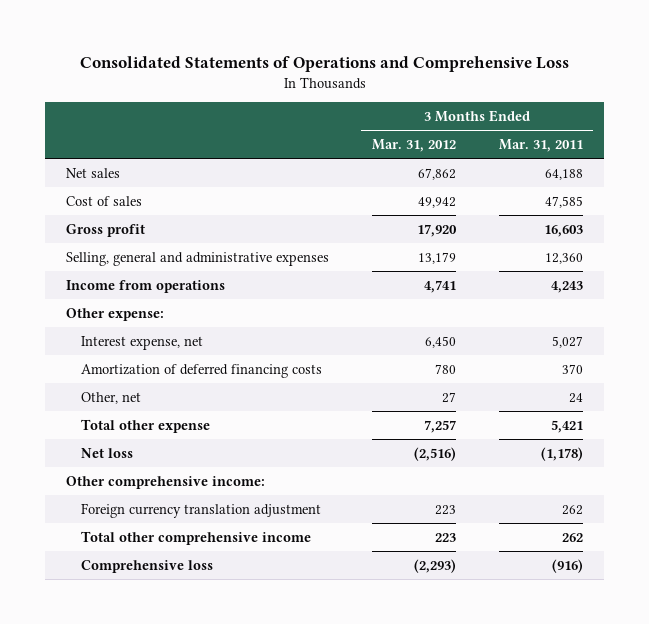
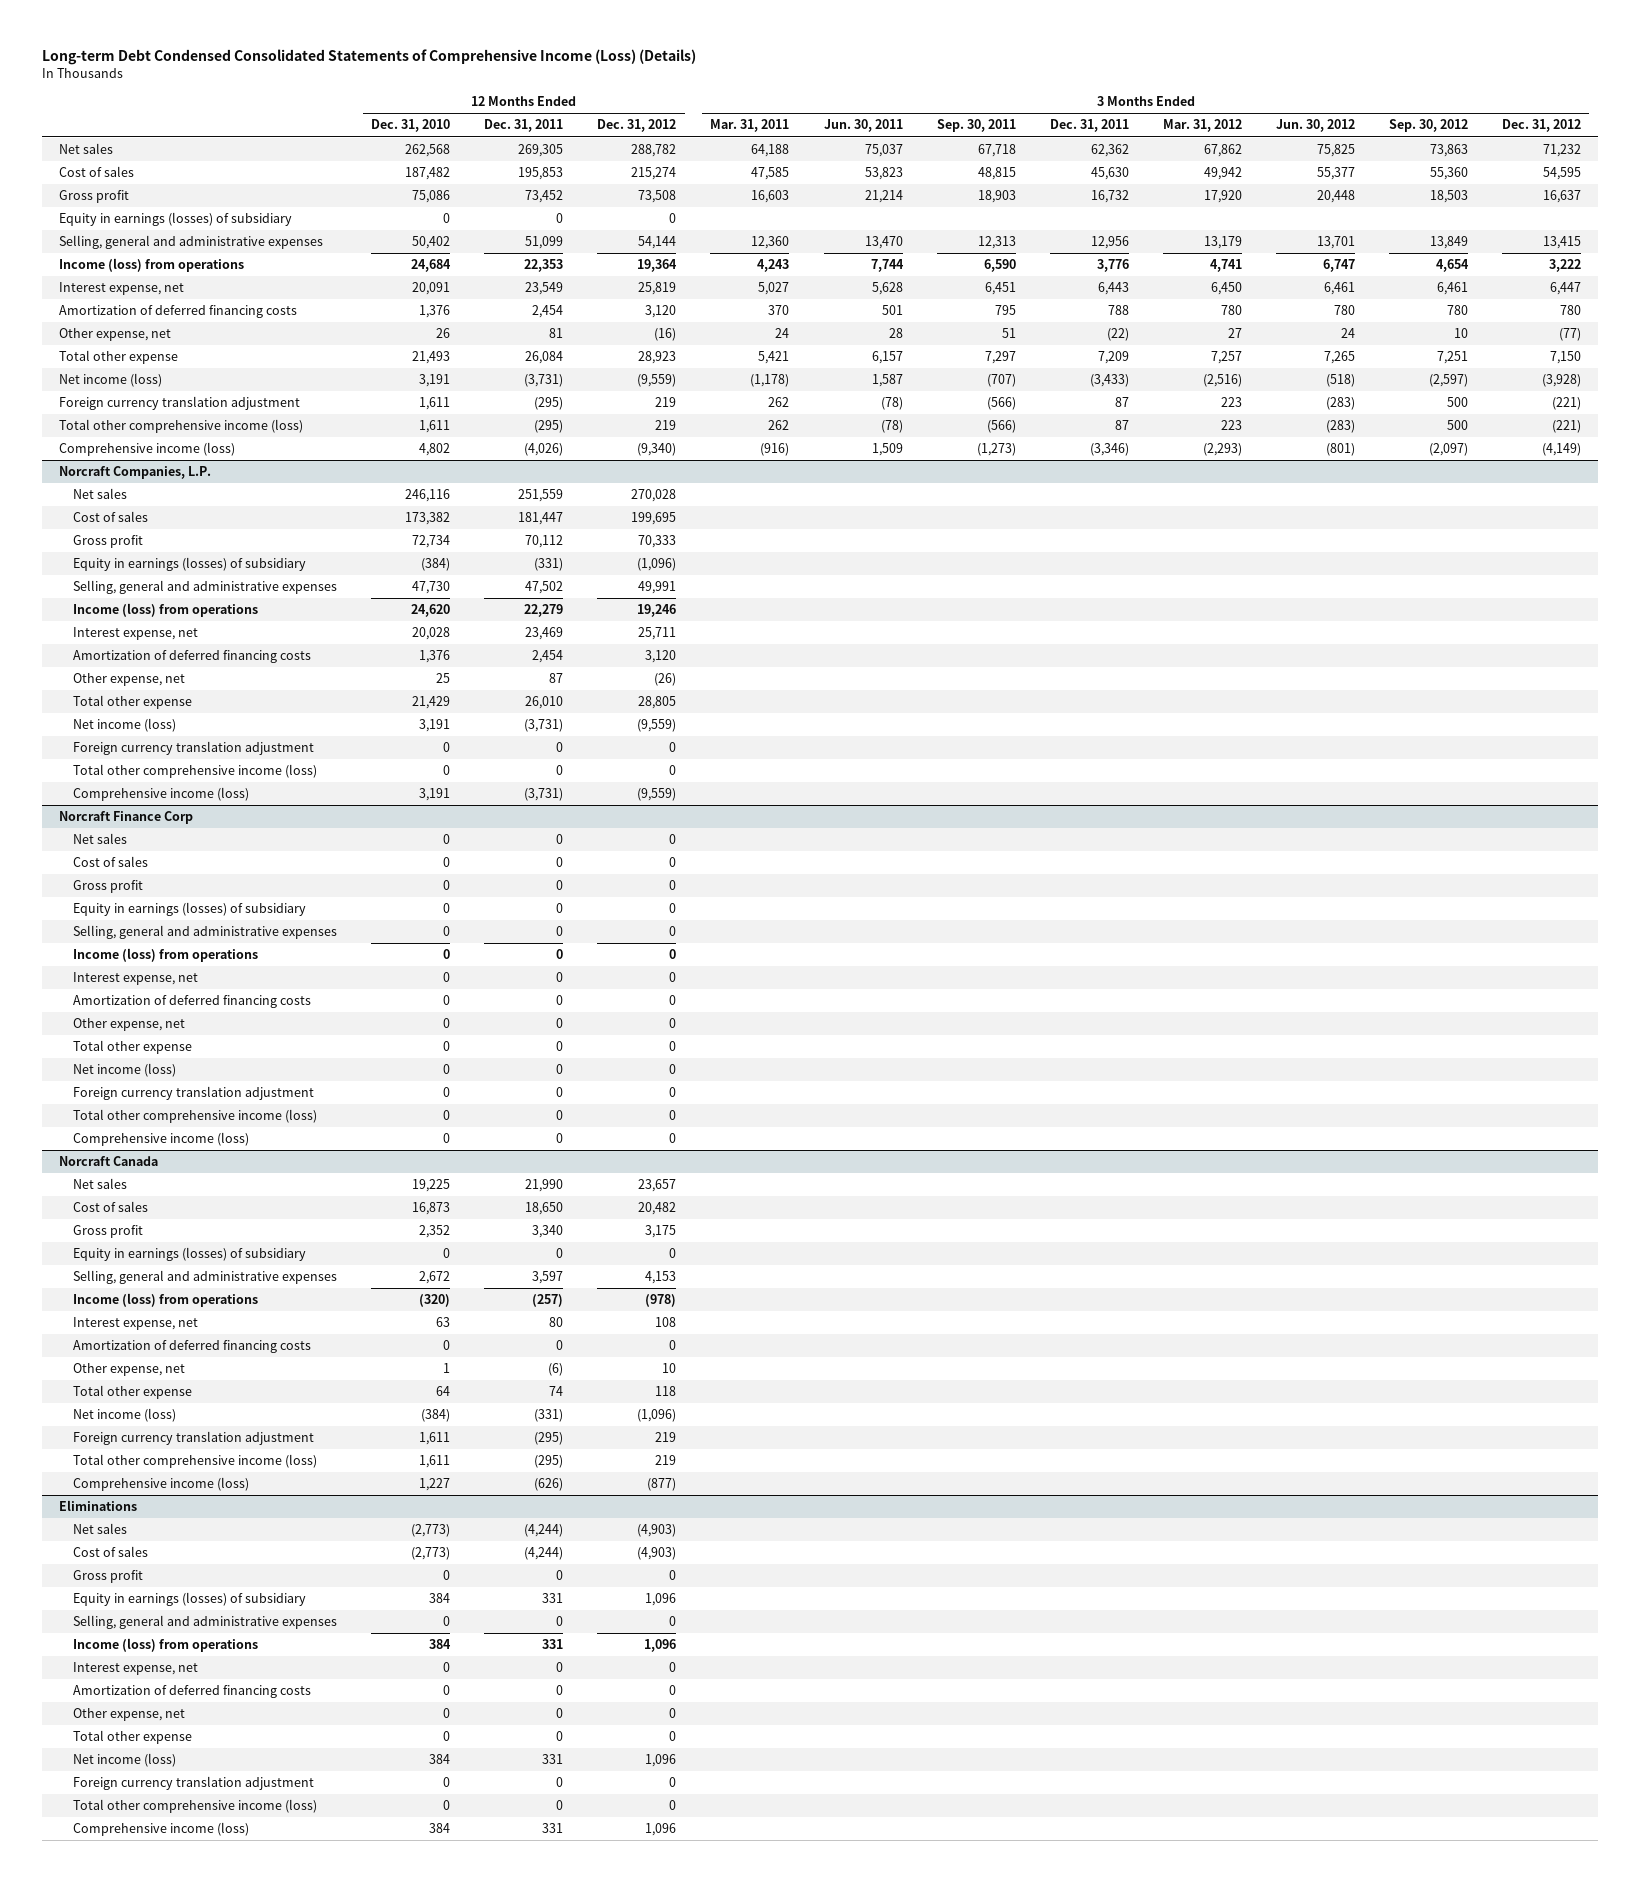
- Consolidated Statements of Operations and Comprehensive Loss
+ Long-term Debt Condensed Consolidated Statements of Comprehensive Income (Loss) (Details)
- | 3 Months Ended Mar. 31, 2012 | 3 Months Ended Mar. 31, 2011
+ | 12 Months Ended Dec. 31, 2010 | 12 Months Ended Dec. 31, 2011 | 12 Months Ended Dec. 31, 2012 | 3 Months Ended Mar. 31, 2011 | 3 Months Ended Jun. 30, 2011 | 3 Months Ended Sep. 30, 2011 | 3 Months Ended Dec. 31, 2011 | 3 Months Ended Mar. 31, 2012 | 3 Months Ended Jun. 30, 2012 | 3 Months Ended Sep. 30, 2012 | 3 Months Ended Dec. 31, 2012
+ Equity in earnings (losses) of subsidiary | 0 | 0 | 0 | | | | | | | |
- Income from operations | 4,741 | 4,243
- Other expense:
+ Income (loss) from operations | 24,684 | 22,353 | 19,364 | 4,243 | 7,744 | 6,590 | 3,776 | 4,741 | 6,747 | 4,654 | 3,222
- Other, net | 27 | 24
+ Other expense, net | 26 | 81 | (16) | 24 | 28 | 51 | (22) | 27 | 24 | 10 | (77)
- Net loss | (2,516) | (1,178)
- Other comprehensive income:
+ Net income (loss) | 3,191 | (3,731) | (9,559) | (1,178) | 1,587 | (707) | (3,433) | (2,516) | (518) | (2,597) | (3,928)
- Total other comprehensive income | 223 | 262
- Comprehensive loss | (2,293) | (916)
+ Total other comprehensive income (loss) | 1,611 | (295) | 219 | 262 | (78) | (566) | 87 | 223 | (283) | 500 | (221)
+ Comprehensive income (loss) | 4,802 | (4,026) | (9,340) | (916) | 1,509 | (1,273) | (3,346) | (2,293) | (801) | (2,097) | (4,149)
+ Norcraft Companies, L.P.
+ Net sales | 246,116 | 251,559 | 270,028 | | | | | | | |
+ Cost of sales | 173,382 | 181,447 | 199,695 | | | | | | | |
+ Gross profit | 72,734 | 70,112 | 70,333 | | | | | | | |
+ Equity in earnings (losses) of subsidiary | (384) | (331) | (1,096) | | | | | | | |
+ Selling, general and administrative expenses | 47,730 | 47,502 | 49,991 | | | | | | | |
+ Income (loss) from operations | 24,620 | 22,279 | 19,246 | | | | | | | |
+ Interest expense, net | 20,028 | 23,469 | 25,711 | | | | | | | |
+ Amortization of deferred financing costs | 1,376 | 2,454 | 3,120 | | | | | | | |
+ Other expense, net | 25 | 87 | (26) | | | | | | | |
+ Total other expense | 21,429 | 26,010 | 28,805 | | | | | | | |
+ Net income (loss) | 3,191 | (3,731) | (9,559) | | | | | | | |
+ Foreign currency translation adjustment | 0 | 0 | 0 | | | | | | | |
+ Total other comprehensive income (loss) | 0 | 0 | 0 | | | | | | | |
+ Comprehensive income (loss) | 3,191 | (3,731) | (9,559) | | | | | | | |
+ Norcraft Finance Corp
+ Net sales | 0 | 0 | 0 | | | | | | | |
+ Cost of sales | 0 | 0 | 0 | | | | | | | |
+ Gross profit | 0 | 0 | 0 | | | | | | | |
+ Equity in earnings (losses) of subsidiary | 0 | 0 | 0 | | | | | | | |
+ Selling, general and administrative expenses | 0 | 0 | 0 | | | | | | | |
+ Income (loss) from operations | 0 | 0 | 0 | | | | | | | |
+ Interest expense, net | 0 | 0 | 0 | | | | | | | |
+ Amortization of deferred financing costs | 0 | 0 | 0 | | | | | | | |
+ Other expense, net | 0 | 0 | 0 | | | | | | | |
+ Total other expense | 0 | 0 | 0 | | | | | | | |
+ Net income (loss) | 0 | 0 | 0 | | | | | | | |
+ Foreign currency translation adjustment | 0 | 0 | 0 | | | | | | | |
+ Total other comprehensive income (loss) | 0 | 0 | 0 | | | | | | | |
+ Comprehensive income (loss) | 0 | 0 | 0 | | | | | | | |
+ Norcraft Canada
+ Net sales | 19,225 | 21,990 | 23,657 | | | | | | | |
+ Cost of sales | 16,873 | 18,650 | 20,482 | | | | | | | |
+ Gross profit | 2,352 | 3,340 | 3,175 | | | | | | | |
+ Equity in earnings (losses) of subsidiary | 0 | 0 | 0 | | | | | | | |
+ Selling, general and administrative expenses | 2,672 | 3,597 | 4,153 | | | | | | | |
+ Income (loss) from operations | (320) | (257) | (978) | | | | | | | |
+ Interest expense, net | 63 | 80 | 108 | | | | | | | |
+ Amortization of deferred financing costs | 0 | 0 | 0 | | | | | | | |
+ Other expense, net | 1 | (6) | 10 | | | | | | | |
+ Total other expense | 64 | 74 | 118 | | | | | | | |
+ Net income (loss) | (384) | (331) | (1,096) | | | | | | | |
+ Foreign currency translation adjustment | 1,611 | (295) | 219 | | | | | | | |
+ Total other comprehensive income (loss) | 1,611 | (295) | 219 | | | | | | | |
+ Comprehensive income (loss) | 1,227 | (626) | (877) | | | | | | | |
+ Eliminations
+ Net sales | (2,773) | (4,244) | (4,903) | | | | | | | |
+ Cost of sales | (2,773) | (4,244) | (4,903) | | | | | | | |
+ Gross profit | 0 | 0 | 0 | | | | | | | |
+ Equity in earnings (losses) of subsidiary | 384 | 331 | 1,096 | | | | | | | |
+ Selling, general and administrative expenses | 0 | 0 | 0 | | | | | | | |
+ Income (loss) from operations | 384 | 331 | 1,096 | | | | | | | |
+ Interest expense, net | 0 | 0 | 0 | | | | | | | |
+ Amortization of deferred financing costs | 0 | 0 | 0 | | | | | | | |
+ Other expense, net | 0 | 0 | 0 | | | | | | | |
+ Total other expense | 0 | 0 | 0 | | | | | | | |
+ Net income (loss) | 384 | 331 | 1,096 | | | | | | | |
+ Foreign currency translation adjustment | 0 | 0 | 0 | | | | | | | |
+ Total other comprehensive income (loss) | 0 | 0 | 0 | | | | | | | |
+ Comprehensive income (loss) | 384 | 331 | 1,096 | | | | | | | |

